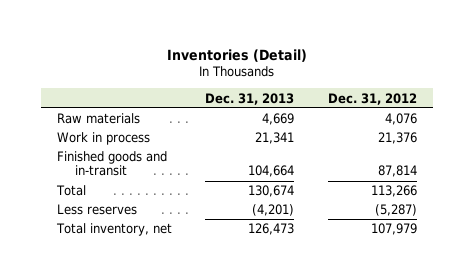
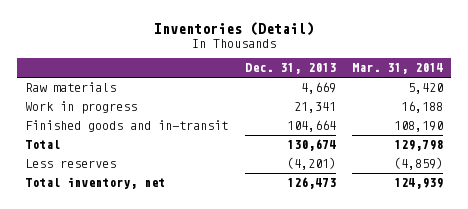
- | Dec. 31, 2013 | Dec. 31, 2012
+ | Dec. 31, 2013 | Mar. 31, 2014
- Work in process | 21,341 | 21,376
+ Work in progress | 21,341 | 16,188

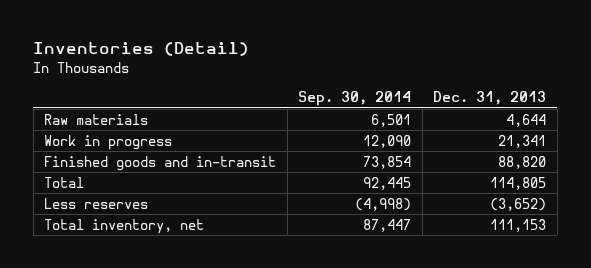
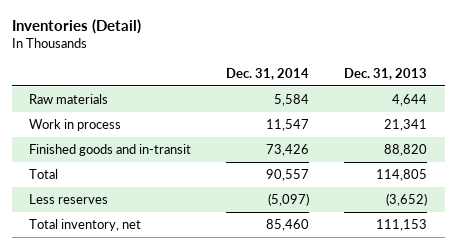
- | Sep. 30, 2014 | Dec. 31, 2013
+ | Dec. 31, 2014 | Dec. 31, 2013
- Work in progress | 12,090 | 21,341
+ Work in process | 11,547 | 21,341

